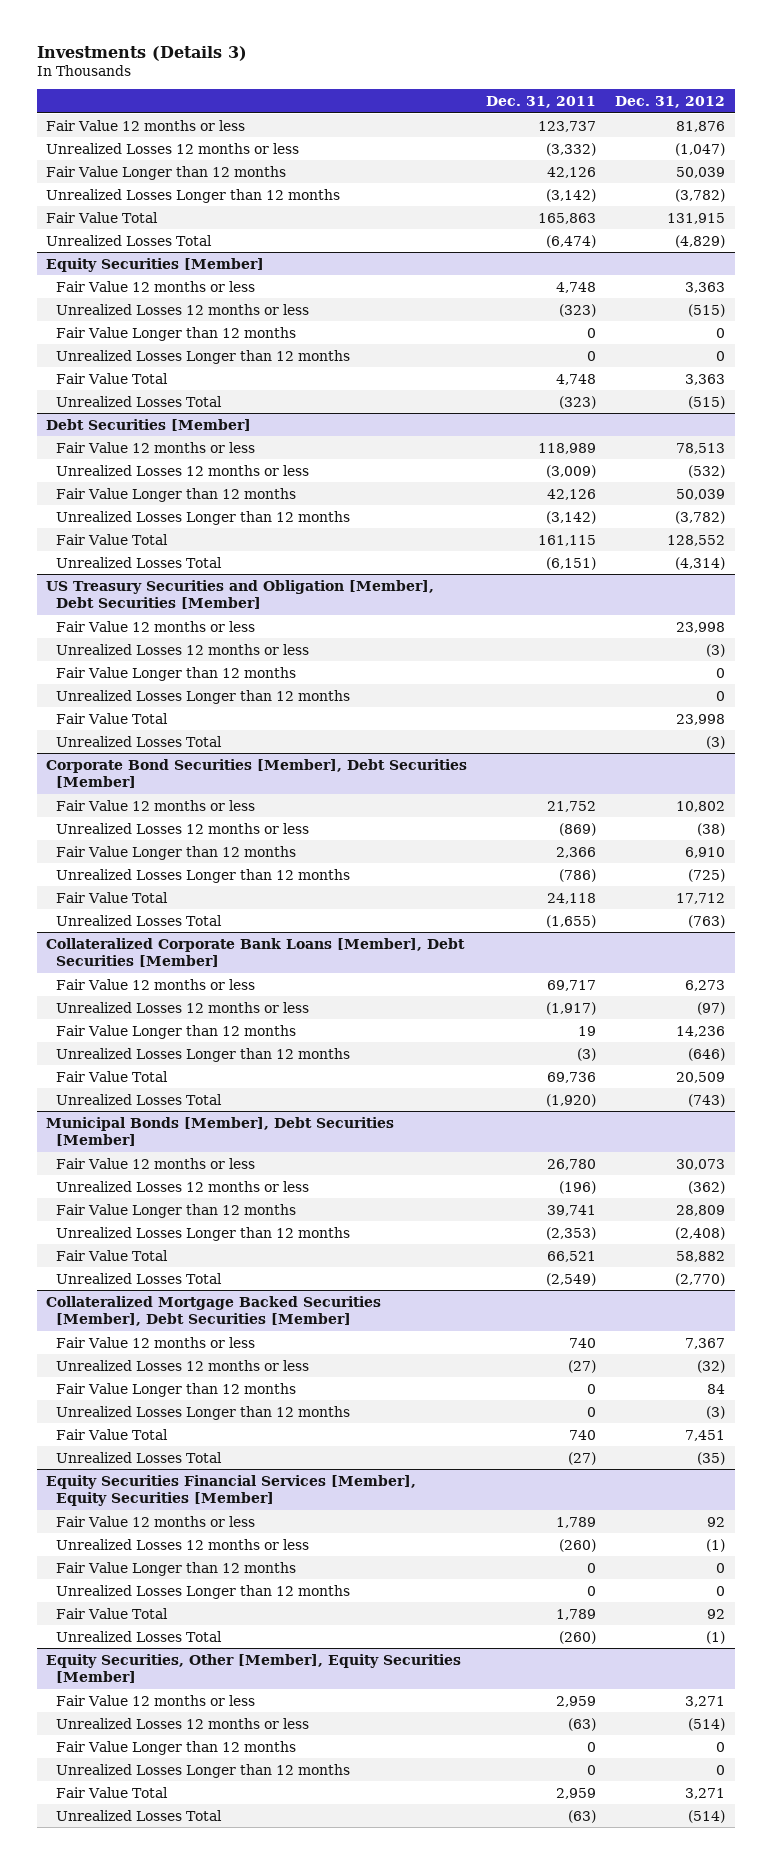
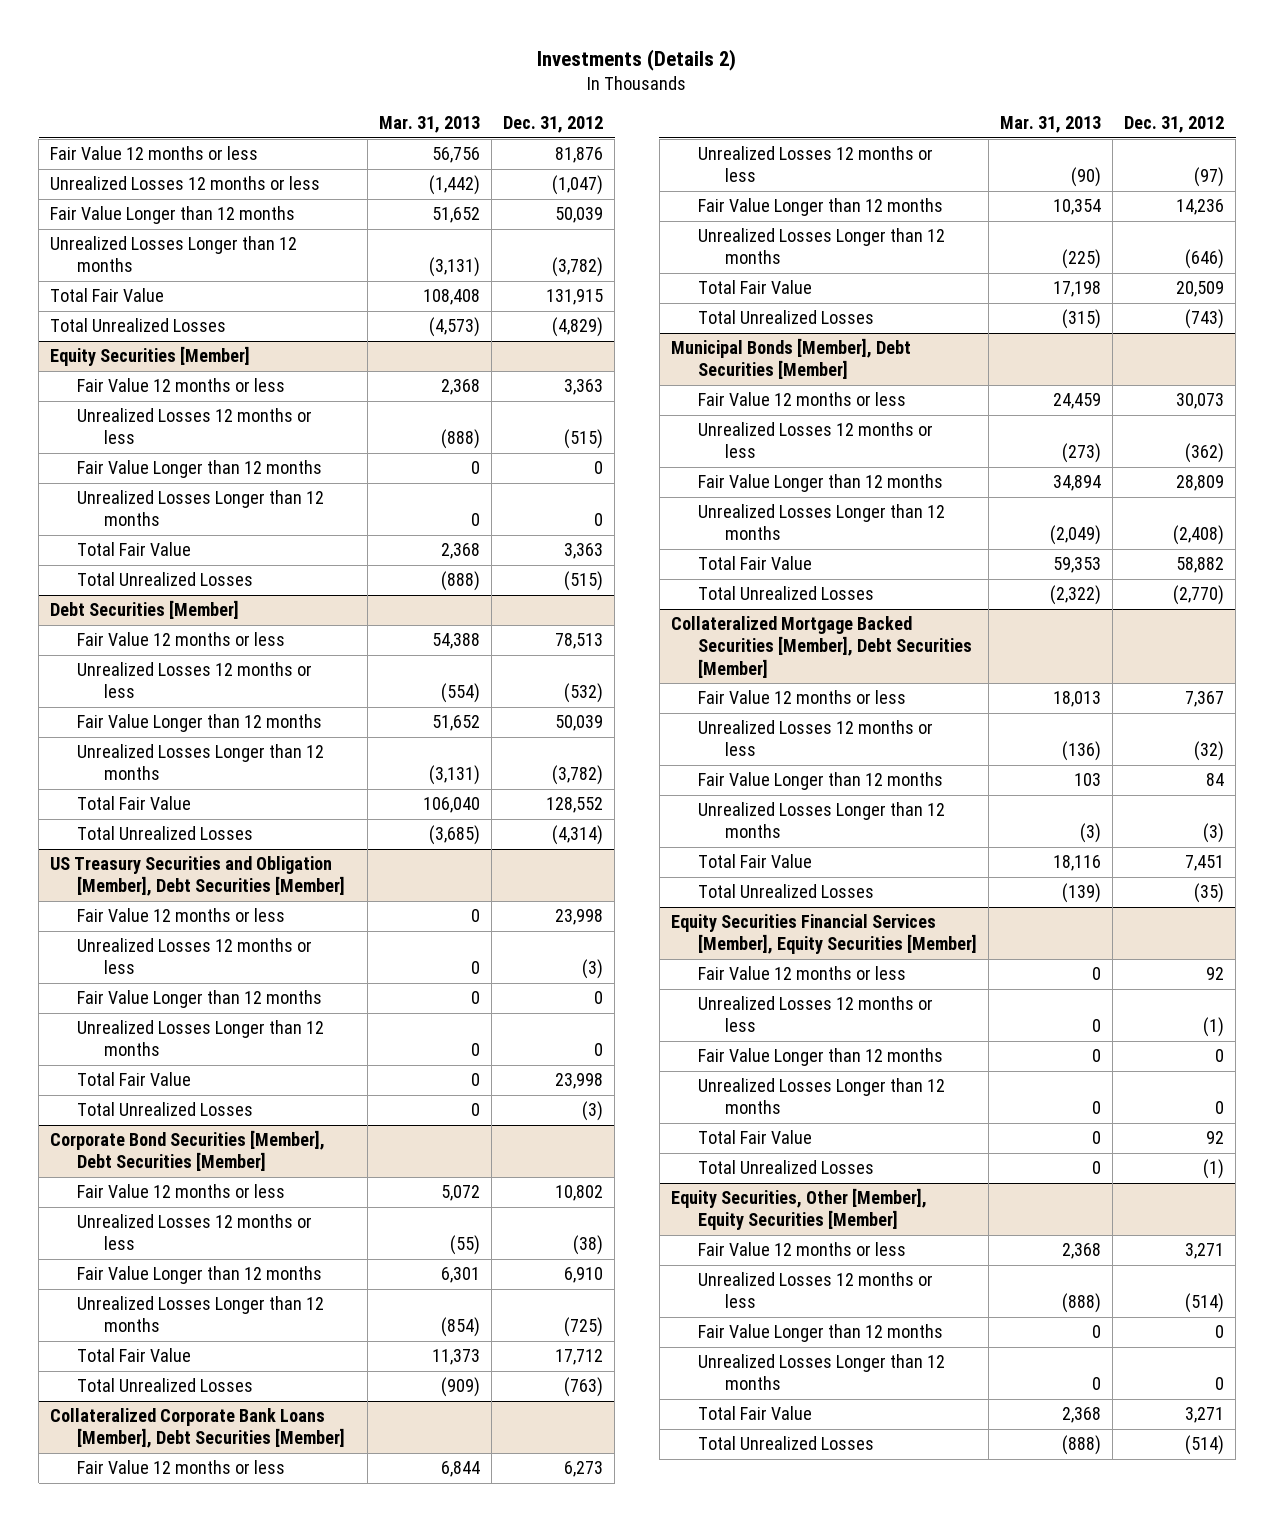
- Investments (Details 3)
+ Investments (Details 2)
- | Dec. 31, 2011 | Dec. 31, 2012
+ | Mar. 31, 2013 | Dec. 31, 2012
- Fair Value Total | 165,863 | 131,915
- Unrealized Losses Total | (6,474) | (4,829)
+ Total Fair Value | 108,408 | 131,915
+ Total Unrealized Losses | (4,573) | (4,829)
@ Equity Securities [Member]
- Fair Value Total | 4,748 | 3,363
- Unrealized Losses Total | (323) | (515)
+ Total Fair Value | 2,368 | 3,363
+ Total Unrealized Losses | (888) | (515)
@ Debt Securities [Member]
- Fair Value Total | 161,115 | 128,552
- Unrealized Losses Total | (6,151) | (4,314)
+ Total Fair Value | 106,040 | 128,552
+ Total Unrealized Losses | (3,685) | (4,314)
@ US Treasury Securities and Obligation [Member], Debt Securities [Member]
- Fair Value Total | | 23,998
- Unrealized Losses Total | | (3)
+ Total Fair Value | 0 | 23,998
+ Total Unrealized Losses | 0 | (3)
@ Corporate Bond Securities [Member], Debt Securities [Member]
- Fair Value Total | 24,118 | 17,712
- Unrealized Losses Total | (1,655) | (763)
+ Total Fair Value | 11,373 | 17,712
+ Total Unrealized Losses | (909) | (763)
@ Collateralized Corporate Bank Loans [Member], Debt Securities [Member]
- Fair Value Total | 69,736 | 20,509
- Unrealized Losses Total | (1,920) | (743)
+ Total Fair Value | 17,198 | 20,509
+ Total Unrealized Losses | (315) | (743)
@ Municipal Bonds [Member], Debt Securities [Member]
- Fair Value Total | 66,521 | 58,882
- Unrealized Losses Total | (2,549) | (2,770)
+ Total Fair Value | 59,353 | 58,882
+ Total Unrealized Losses | (2,322) | (2,770)
@ Collateralized Mortgage Backed Securities [Member], Debt Securities [Member]
- Fair Value Total | 740 | 7,451
- Unrealized Losses Total | (27) | (35)
+ Total Fair Value | 18,116 | 7,451
+ Total Unrealized Losses | (139) | (35)
@ Equity Securities Financial Services [Member], Equity Securities [Member]
- Fair Value Total | 1,789 | 92
- Unrealized Losses Total | (260) | (1)
+ Total Fair Value | 0 | 92
+ Total Unrealized Losses | 0 | (1)
@ Equity Securities, Other [Member], Equity Securities [Member]
- Fair Value Total | 2,959 | 3,271
- Unrealized Losses Total | (63) | (514)
+ Total Fair Value | 2,368 | 3,271
+ Total Unrealized Losses | (888) | (514)

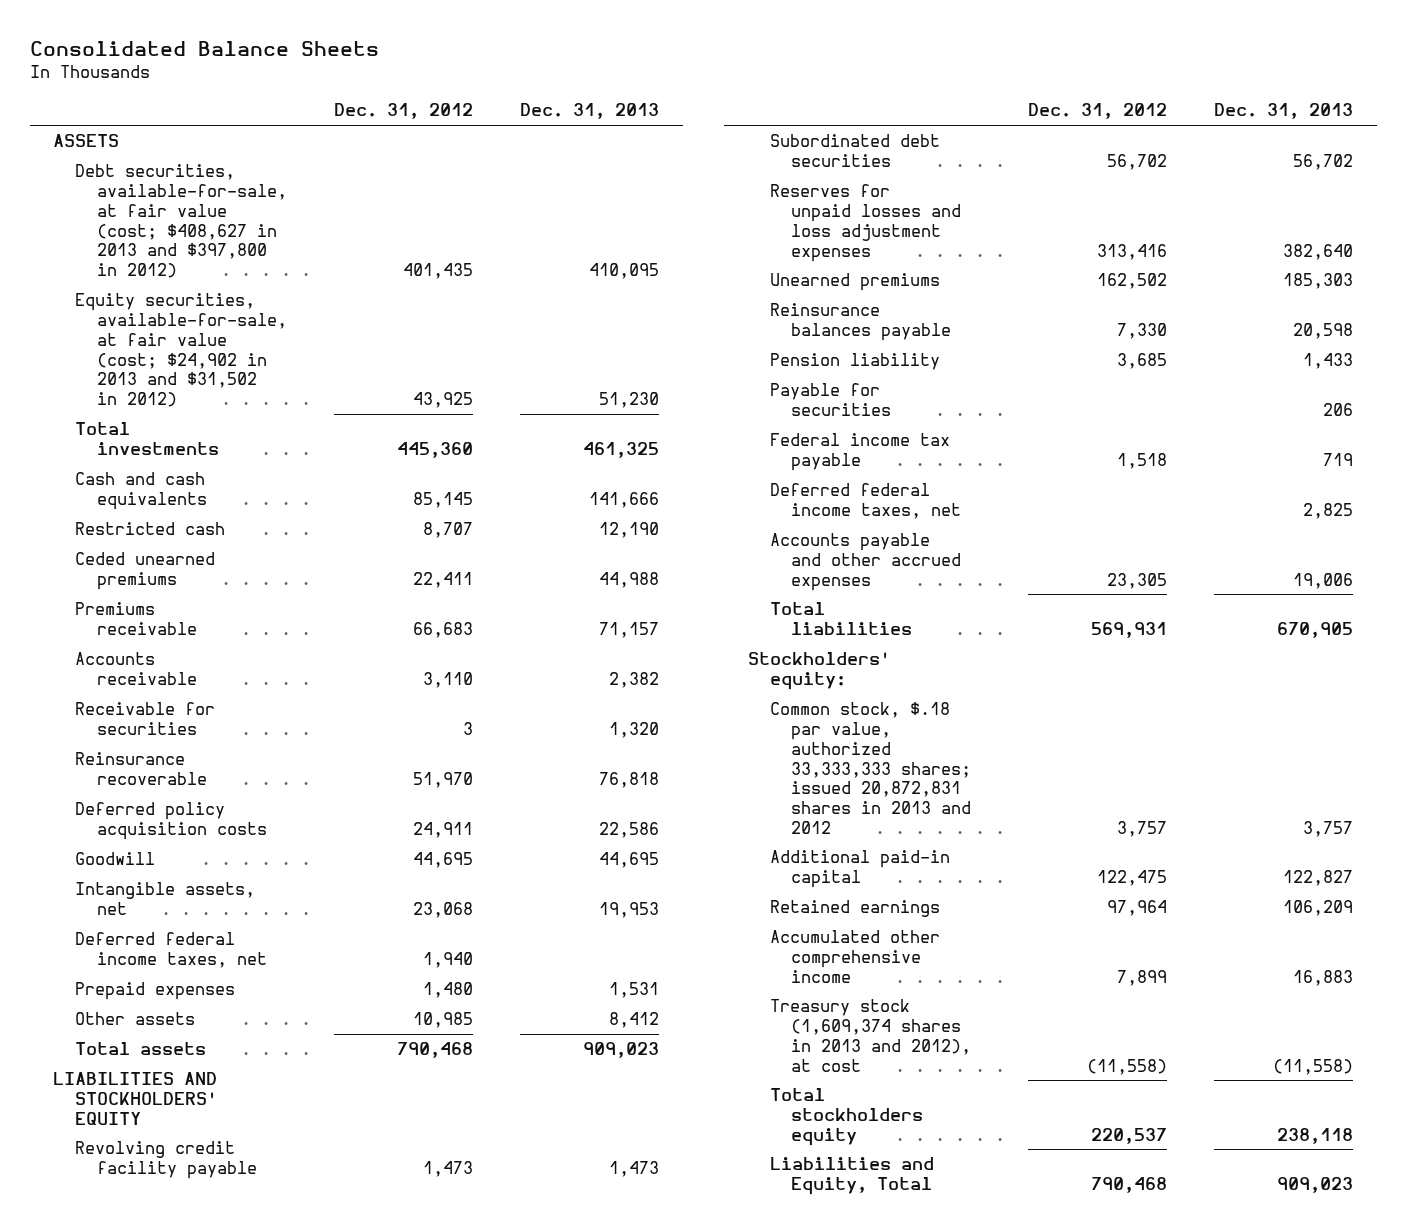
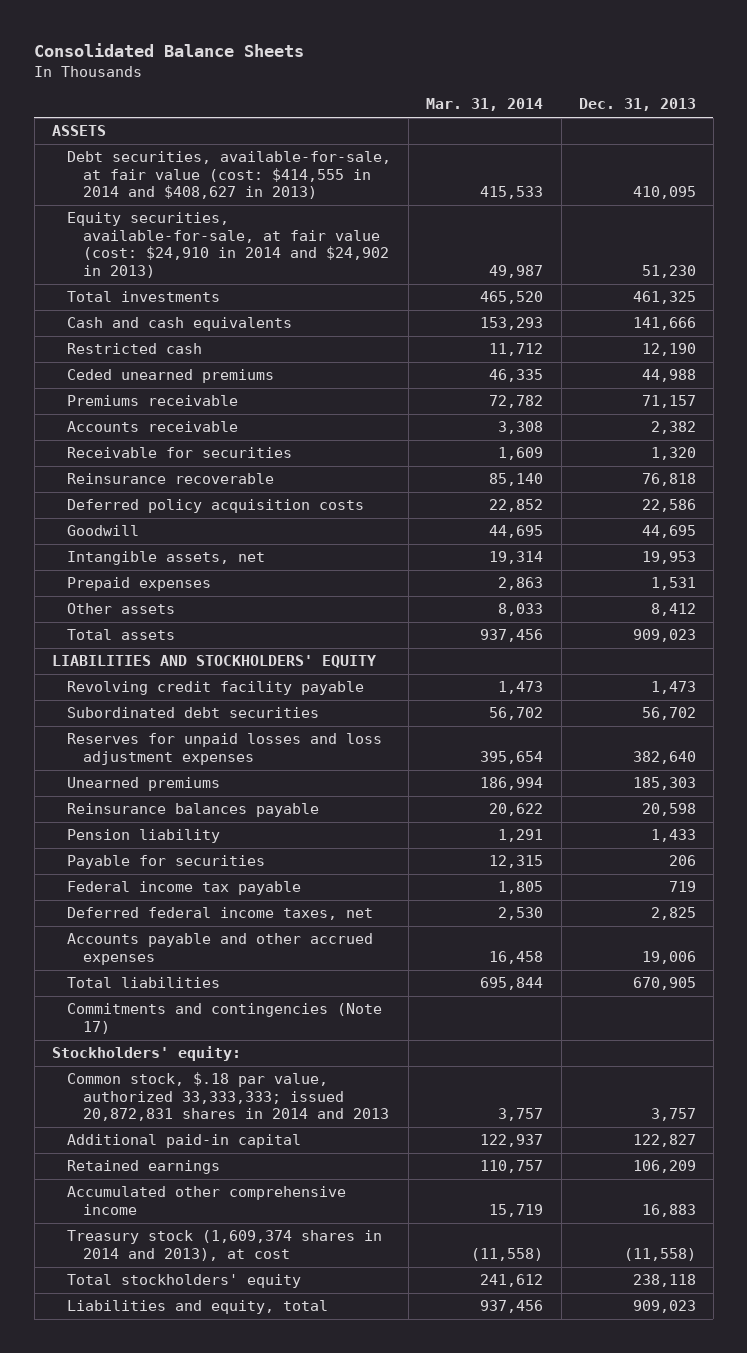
- | Dec. 31, 2012 | Dec. 31, 2013
+ | Mar. 31, 2014 | Dec. 31, 2013
- Debt securities, available-for-sale, at fair value (cost; $408,627 in 2013 and $397,800 in 2012) | 401,435 | 410,095
- Equity securities, available-for-sale, at fair value (cost; $24,902 in 2013 and $31,502 in 2012) | 43,925 | 51,230
+ Debt securities, available-for-sale, at fair value (cost: $414,555 in 2014 and $408,627 in 2013) | 415,533 | 410,095
+ Equity securities, available-for-sale, at fair value (cost: $24,910 in 2014 and $24,902 in 2013) | 49,987 | 51,230
- Deferred federal income taxes, net | 1,940 |
+ Commitments and contingencies (Note 17)
- Common stock, $.18 par value, authorized 33,333,333 shares; issued 20,872,831 shares in 2013 and 2012 | 3,757 | 3,757
+ Common stock, $.18 par value, authorized 33,333,333; issued 20,872,831 shares in 2014 and 2013 | 3,757 | 3,757
- Treasury stock (1,609,374 shares in 2013 and 2012), at cost | (11,558) | (11,558)
- Total stockholders equity | 220,537 | 238,118
- Liabilities and Equity, Total | 790,468 | 909,023
+ Treasury stock (1,609,374 shares in 2014 and 2013), at cost | (11,558) | (11,558)
+ Total stockholders' equity | 241,612 | 238,118
+ Liabilities and equity, total | 937,456 | 909,023

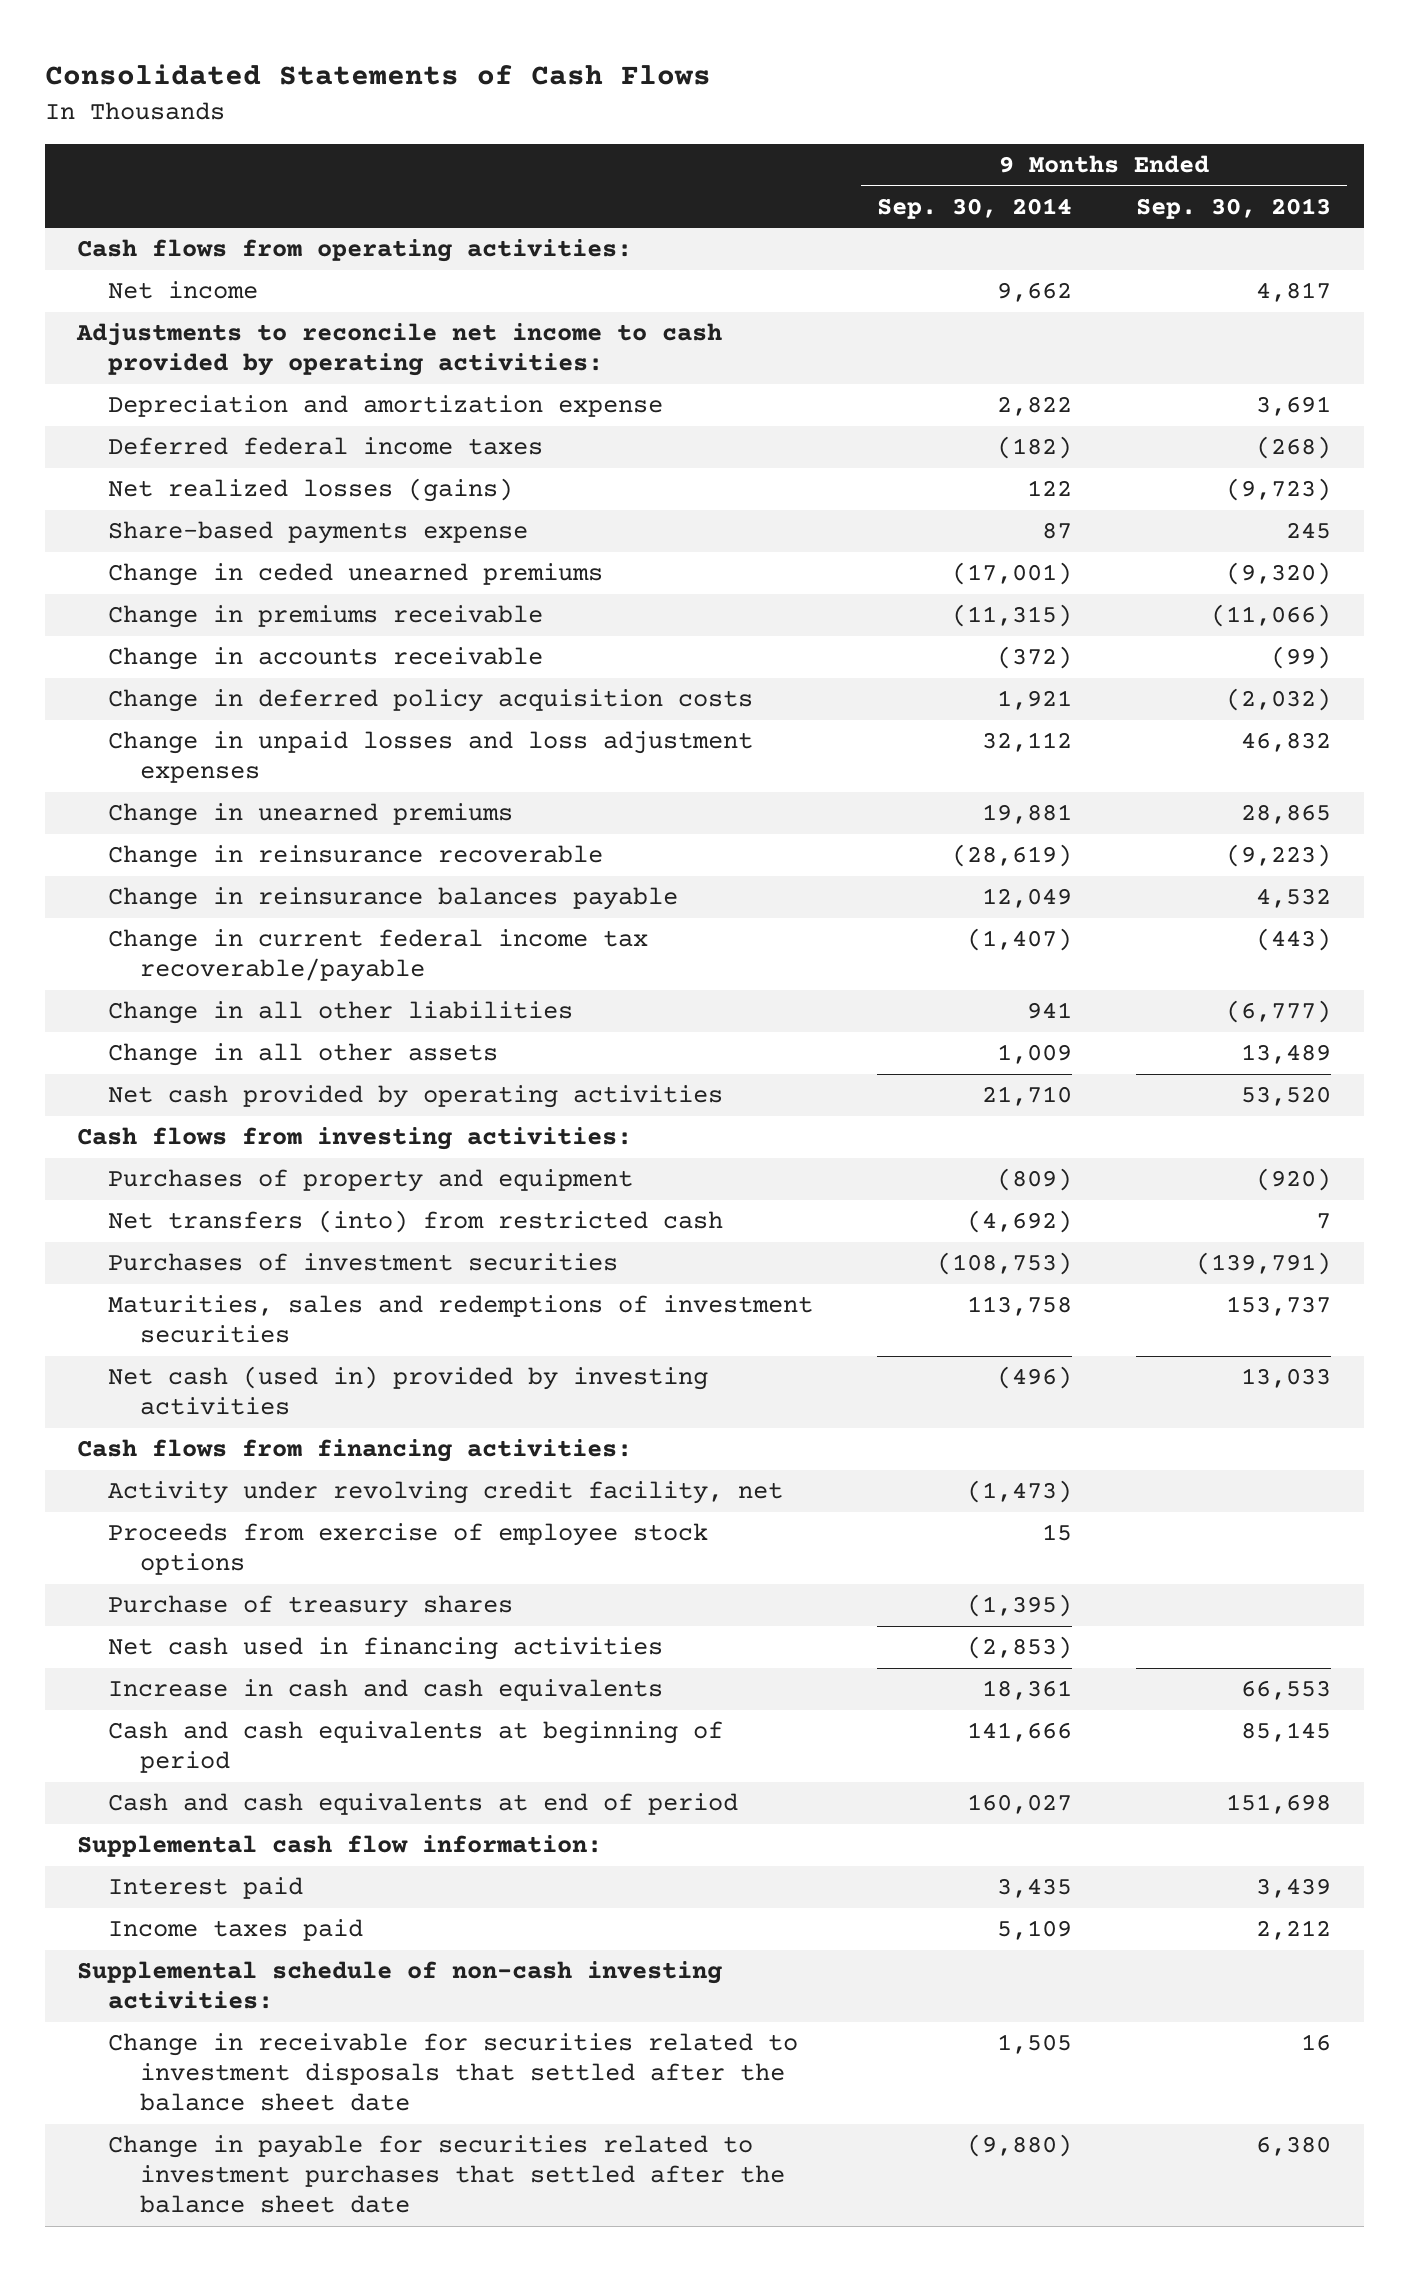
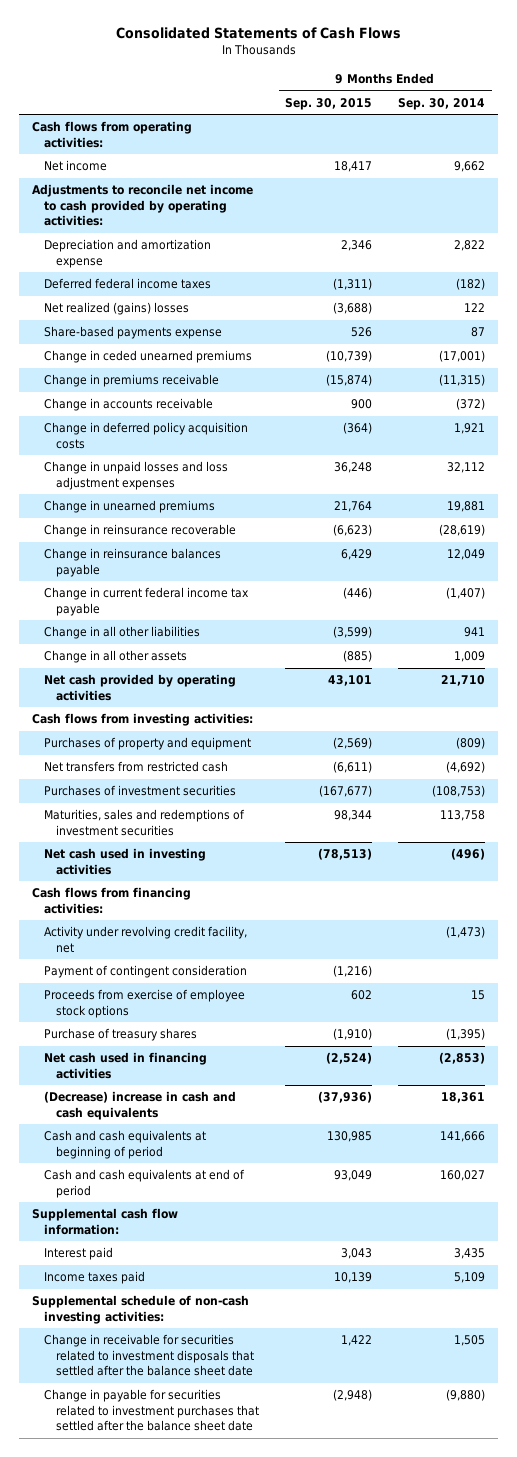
- | 9 Months Ended Sep. 30, 2014 | 9 Months Ended Sep. 30, 2013
+ | 9 Months Ended Sep. 30, 2015 | 9 Months Ended Sep. 30, 2014
- Net realized losses (gains) | 122 | (9,723)
+ Net realized (gains) losses | (3,688) | 122
- Change in current federal income tax recoverable/payable | (1,407) | (443)
+ Change in current federal income tax payable | (446) | (1,407)
- Net transfers (into) from restricted cash | (4,692) | 7
+ Net transfers from restricted cash | (6,611) | (4,692)
- Net cash (used in) provided by investing activities | (496) | 13,033
+ Net cash used in investing activities | (78,513) | (496)
+ Payment of contingent consideration | (1,216) |
- Increase in cash and cash equivalents | 18,361 | 66,553
+ (Decrease) increase in cash and cash equivalents | (37,936) | 18,361

